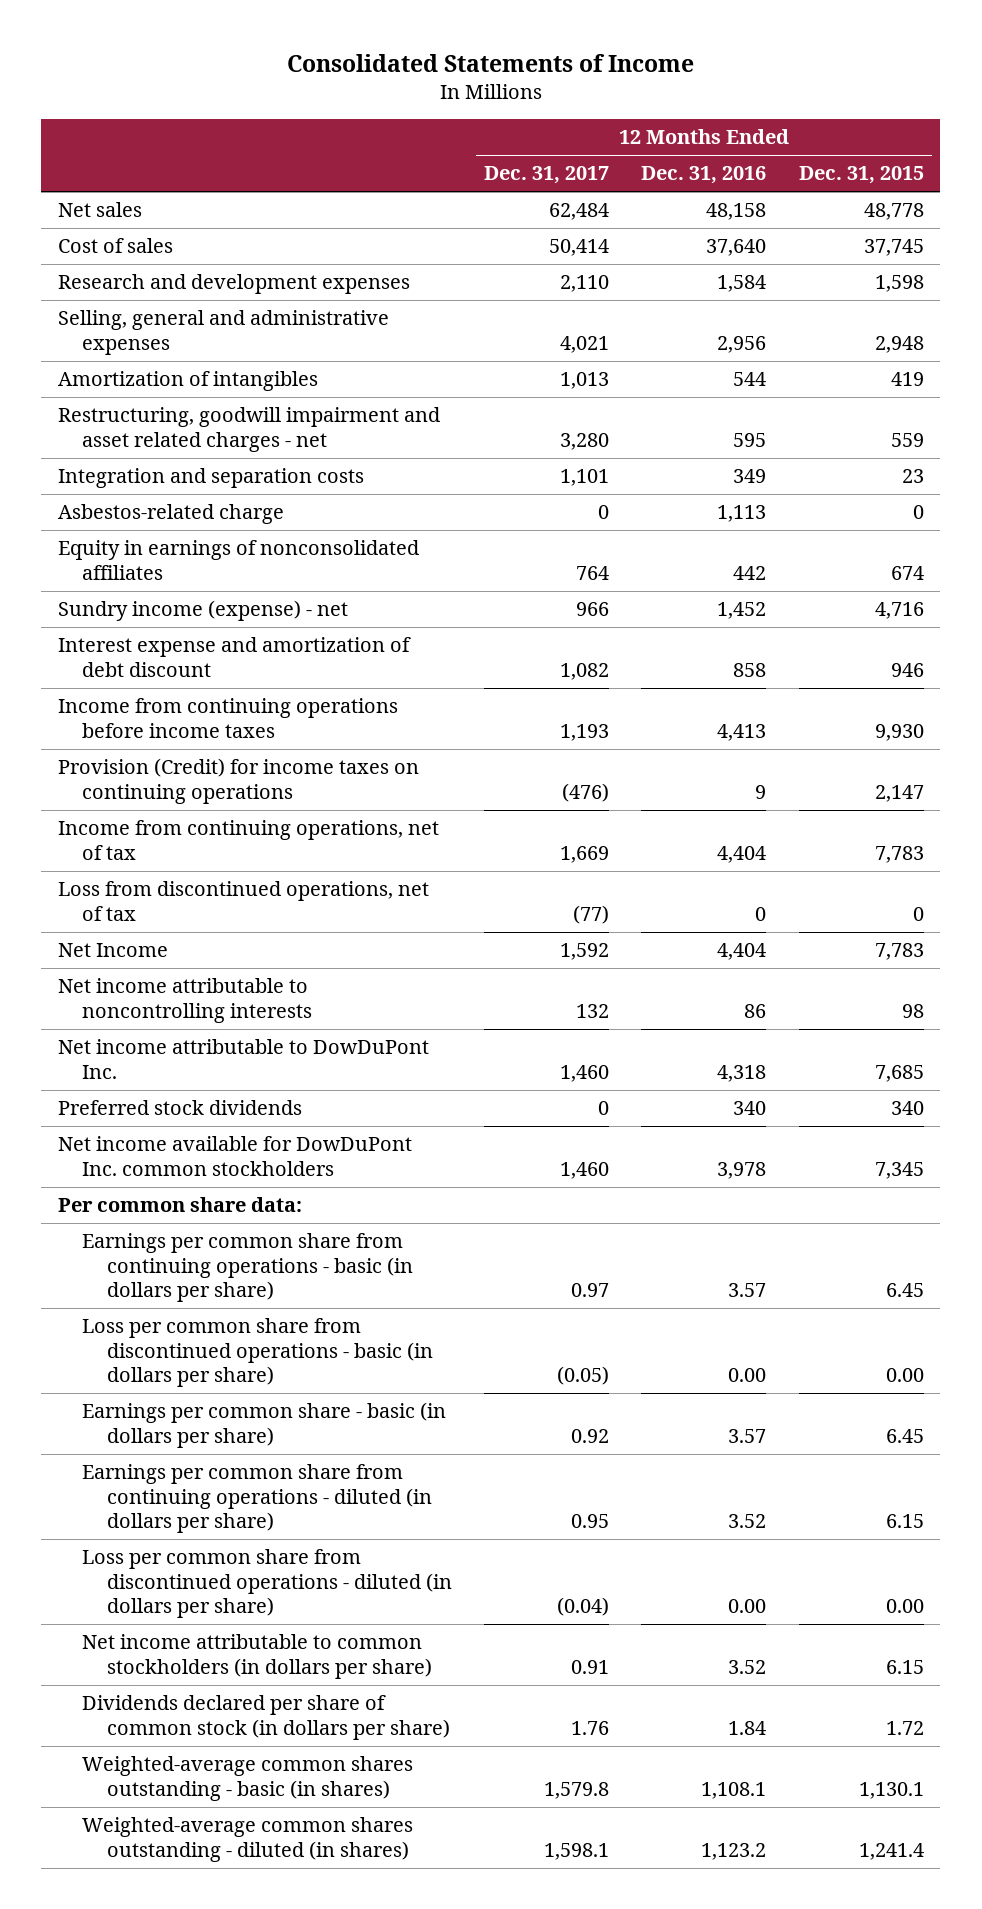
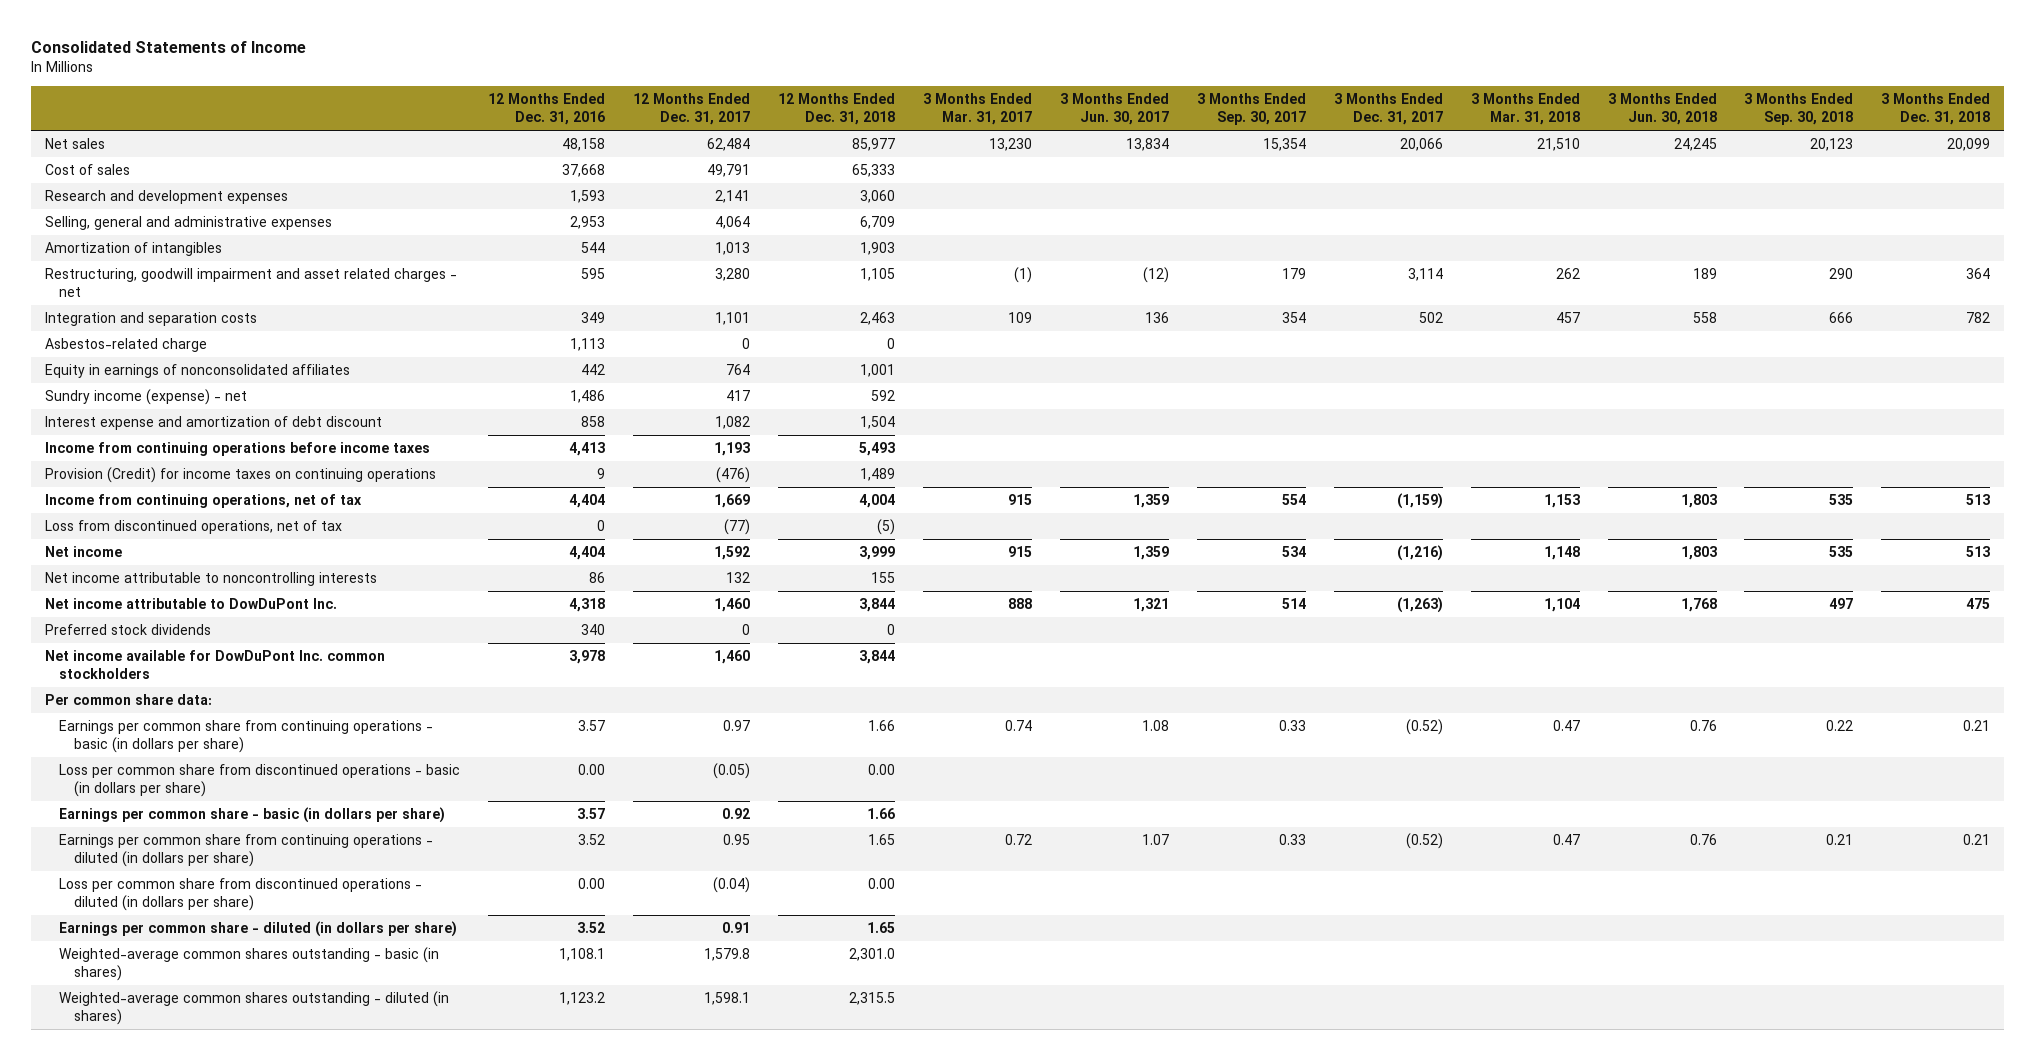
- | 12 Months Ended Dec. 31, 2017 | 12 Months Ended Dec. 31, 2016 | 12 Months Ended Dec. 31, 2015
+ | 12 Months Ended Dec. 31, 2016 | 12 Months Ended Dec. 31, 2017 | 12 Months Ended Dec. 31, 2018 | 3 Months Ended Mar. 31, 2017 | 3 Months Ended Jun. 30, 2017 | 3 Months Ended Sep. 30, 2017 | 3 Months Ended Dec. 31, 2017 | 3 Months Ended Mar. 31, 2018 | 3 Months Ended Jun. 30, 2018 | 3 Months Ended Sep. 30, 2018 | 3 Months Ended Dec. 31, 2018
- Cost of sales | 50,414 | 37,640 | 37,745
- Research and development expenses | 2,110 | 1,584 | 1,598
- Selling, general and administrative expenses | 4,021 | 2,956 | 2,948
+ Cost of sales | 37,668 | 49,791 | 65,333 | | | | | | | |
+ Research and development expenses | 1,593 | 2,141 | 3,060 | | | | | | | |
+ Selling, general and administrative expenses | 2,953 | 4,064 | 6,709 | | | | | | | |
- Sundry income (expense) - net | 966 | 1,452 | 4,716
+ Sundry income (expense) - net | 1,486 | 417 | 592 | | | | | | | |
- Net Income | 1,592 | 4,404 | 7,783
+ Net income | 4,404 | 1,592 | 3,999 | 915 | 1,359 | 534 | (1,216) | 1,148 | 1,803 | 535 | 513
- Net income attributable to common stockholders (in dollars per share) | 0.91 | 3.52 | 6.15
- Dividends declared per share of common stock (in dollars per share) | 1.76 | 1.84 | 1.72
+ Earnings per common share - diluted (in dollars per share) | 3.52 | 0.91 | 1.65 | | | | | | | |

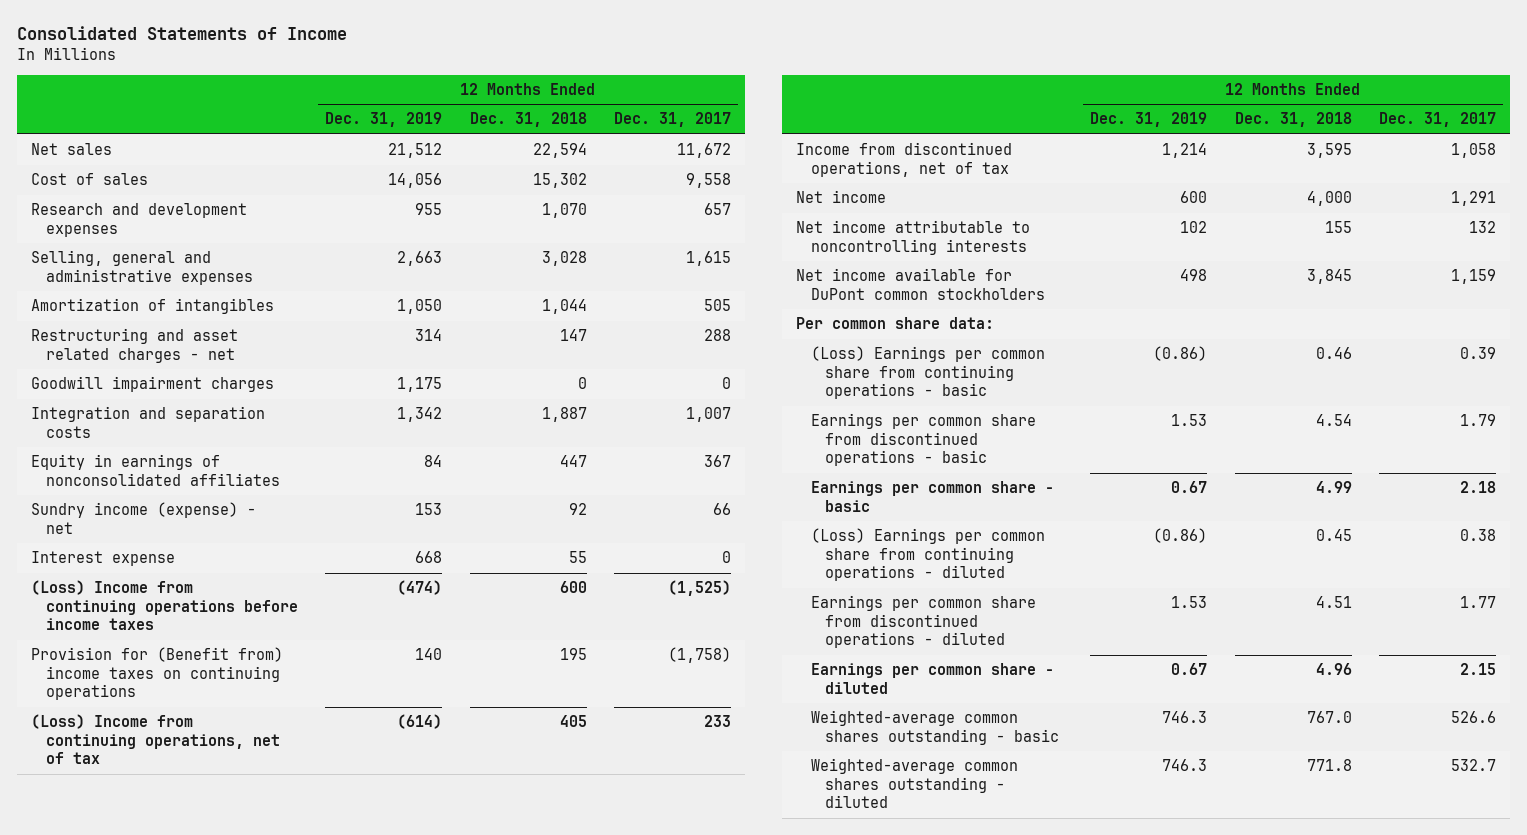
- | 12 Months Ended Dec. 31, 2016 | 12 Months Ended Dec. 31, 2017 | 12 Months Ended Dec. 31, 2018 | 3 Months Ended Mar. 31, 2017 | 3 Months Ended Jun. 30, 2017 | 3 Months Ended Sep. 30, 2017 | 3 Months Ended Dec. 31, 2017 | 3 Months Ended Mar. 31, 2018 | 3 Months Ended Jun. 30, 2018 | 3 Months Ended Sep. 30, 2018 | 3 Months Ended Dec. 31, 2018
+ | 12 Months Ended Dec. 31, 2019 | 12 Months Ended Dec. 31, 2018 | 12 Months Ended Dec. 31, 2017
- Net sales | 48,158 | 62,484 | 85,977 | 13,230 | 13,834 | 15,354 | 20,066 | 21,510 | 24,245 | 20,123 | 20,099
- Cost of sales | 37,668 | 49,791 | 65,333 | | | | | | | |
- Research and development expenses | 1,593 | 2,141 | 3,060 | | | | | | | |
- Selling, general and administrative expenses | 2,953 | 4,064 | 6,709 | | | | | | | |
- Amortization of intangibles | 544 | 1,013 | 1,903 | | | | | | | |
- Restructuring, goodwill impairment and asset related charges - net | 595 | 3,280 | 1,105 | (1) | (12) | 179 | 3,114 | 262 | 189 | 290 | 364
- Integration and separation costs | 349 | 1,101 | 2,463 | 109 | 136 | 354 | 502 | 457 | 558 | 666 | 782
- Asbestos-related charge | 1,113 | 0 | 0 | | | | | | | |
- Equity in earnings of nonconsolidated affiliates | 442 | 764 | 1,001 | | | | | | | |
- Sundry income (expense) - net | 1,486 | 417 | 592 | | | | | | | |
- Interest expense and amortization of debt discount | 858 | 1,082 | 1,504 | | | | | | | |
- Income from continuing operations before income taxes | 4,413 | 1,193 | 5,493 | | | | | | | |
- Provision (Credit) for income taxes on continuing operations | 9 | (476) | 1,489 | | | | | | | |
- Income from continuing operations, net of tax | 4,404 | 1,669 | 4,004 | 915 | 1,359 | 554 | (1,159) | 1,153 | 1,803 | 535 | 513
- Loss from discontinued operations, net of tax | 0 | (77) | (5) | | | | | | | |
- Net income | 4,404 | 1,592 | 3,999 | 915 | 1,359 | 534 | (1,216) | 1,148 | 1,803 | 535 | 513
+ Net sales | 21,512 | 22,594 | 11,672
+ Cost of sales | 14,056 | 15,302 | 9,558
+ Research and development expenses | 955 | 1,070 | 657
+ Selling, general and administrative expenses | 2,663 | 3,028 | 1,615
+ Amortization of intangibles | 1,050 | 1,044 | 505
+ Restructuring and asset related charges - net | 314 | 147 | 288
+ Goodwill impairment charges | 1,175 | 0 | 0
+ Integration and separation costs | 1,342 | 1,887 | 1,007
+ Equity in earnings of nonconsolidated affiliates | 84 | 447 | 367
+ Sundry income (expense) - net | 153 | 92 | 66
+ Interest expense | 668 | 55 | 0
+ (Loss) Income from continuing operations before income taxes | (474) | 600 | (1,525)
+ Provision for (Benefit from) income taxes on continuing operations | 140 | 195 | (1,758)
+ (Loss) Income from continuing operations, net of tax | (614) | 405 | 233
+ Income from discontinued operations, net of tax | 1,214 | 3,595 | 1,058
+ Net income | 600 | 4,000 | 1,291
- Net income attributable to DowDuPont Inc. | 4,318 | 1,460 | 3,844 | 888 | 1,321 | 514 | (1,263) | 1,104 | 1,768 | 497 | 475
- Preferred stock dividends | 340 | 0 | 0 | | | | | | | |
- Net income available for DowDuPont Inc. common stockholders | 3,978 | 1,460 | 3,844 | | | | | | | |
+ Net income available for DuPont common stockholders | 498 | 3,845 | 1,159
- Earnings per common share from continuing operations - basic (in dollars per share) | 3.57 | 0.97 | 1.66 | 0.74 | 1.08 | 0.33 | (0.52) | 0.47 | 0.76 | 0.22 | 0.21
- Loss per common share from discontinued operations - basic (in dollars per share) | 0.00 | (0.05) | 0.00 | | | | | | | |
- Earnings per common share - basic (in dollars per share) | 3.57 | 0.92 | 1.66 | | | | | | | |
- Earnings per common share from continuing operations - diluted (in dollars per share) | 3.52 | 0.95 | 1.65 | 0.72 | 1.07 | 0.33 | (0.52) | 0.47 | 0.76 | 0.21 | 0.21
- Loss per common share from discontinued operations - diluted (in dollars per share) | 0.00 | (0.04) | 0.00 | | | | | | | |
- Earnings per common share - diluted (in dollars per share) | 3.52 | 0.91 | 1.65 | | | | | | | |
- Weighted-average common shares outstanding - basic (in shares) | 1,108.1 | 1,579.8 | 2,301.0 | | | | | | | |
- Weighted-average common shares outstanding - diluted (in shares) | 1,123.2 | 1,598.1 | 2,315.5 | | | | | | | |
+ (Loss) Earnings per common share from continuing operations - basic | (0.86) | 0.46 | 0.39
+ Earnings per common share from discontinued operations - basic | 1.53 | 4.54 | 1.79
+ Earnings per common share - basic | 0.67 | 4.99 | 2.18
+ (Loss) Earnings per common share from continuing operations - diluted | (0.86) | 0.45 | 0.38
+ Earnings per common share from discontinued operations - diluted | 1.53 | 4.51 | 1.77
+ Earnings per common share - diluted | 0.67 | 4.96 | 2.15
+ Weighted-average common shares outstanding - basic | 746.3 | 767.0 | 526.6
+ Weighted-average common shares outstanding - diluted | 746.3 | 771.8 | 532.7

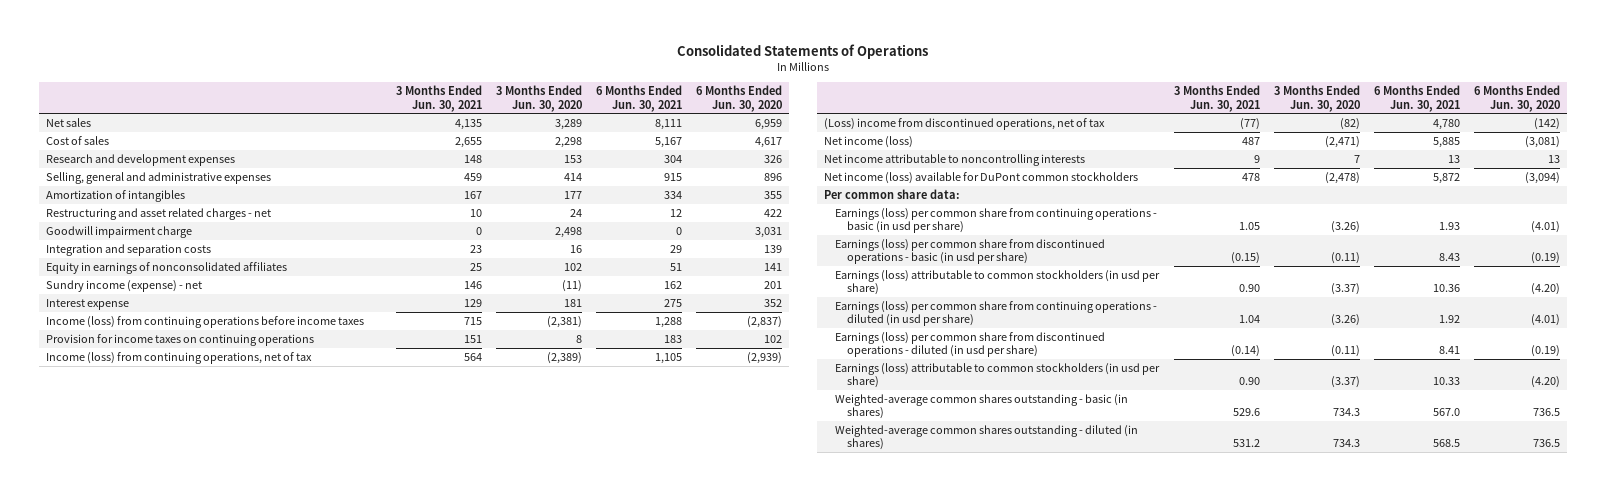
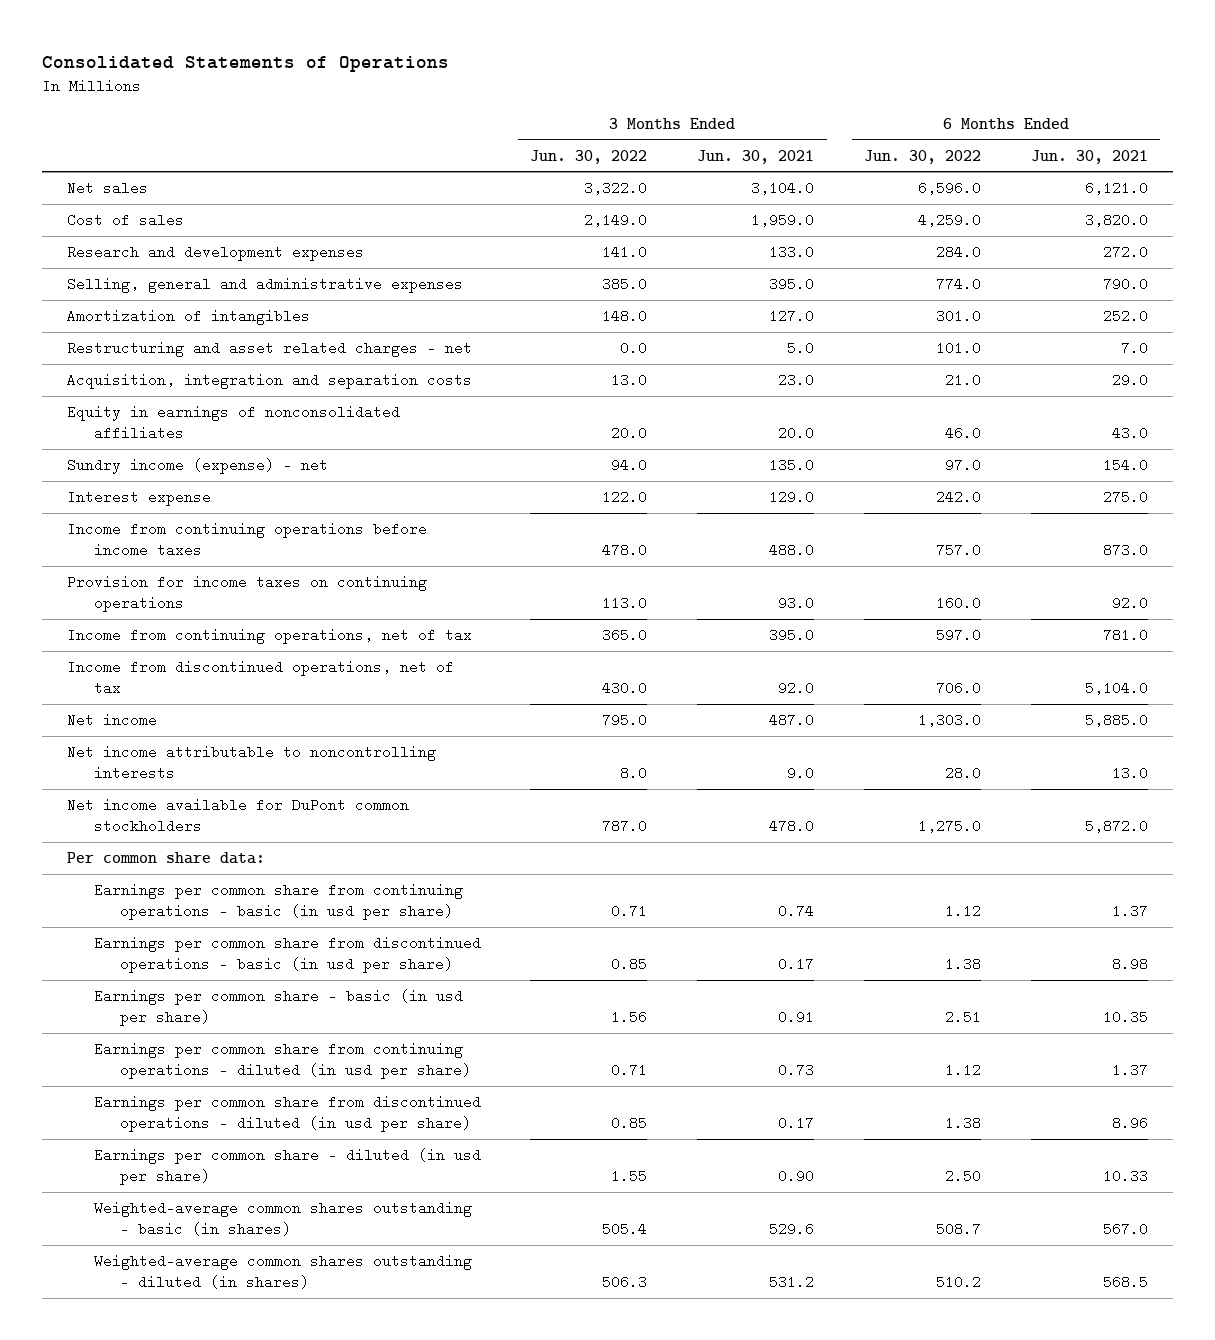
- | 3 Months Ended Jun. 30, 2021 | 3 Months Ended Jun. 30, 2020 | 6 Months Ended Jun. 30, 2021 | 6 Months Ended Jun. 30, 2020
+ | 3 Months Ended Jun. 30, 2022 | 3 Months Ended Jun. 30, 2021 | 6 Months Ended Jun. 30, 2022 | 6 Months Ended Jun. 30, 2021
- Net sales | 4,135 | 3,289 | 8,111 | 6,959
- Cost of sales | 2,655 | 2,298 | 5,167 | 4,617
- Research and development expenses | 148 | 153 | 304 | 326
- Selling, general and administrative expenses | 459 | 414 | 915 | 896
- Amortization of intangibles | 167 | 177 | 334 | 355
- Restructuring and asset related charges - net | 10 | 24 | 12 | 422
- Goodwill impairment charge | 0 | 2,498 | 0 | 3,031
- Integration and separation costs | 23 | 16 | 29 | 139
- Equity in earnings of nonconsolidated affiliates | 25 | 102 | 51 | 141
- Sundry income (expense) - net | 146 | (11) | 162 | 201
- Interest expense | 129 | 181 | 275 | 352
- Income (loss) from continuing operations before income taxes | 715 | (2,381) | 1,288 | (2,837)
- Provision for income taxes on continuing operations | 151 | 8 | 183 | 102
- Income (loss) from continuing operations, net of tax | 564 | (2,389) | 1,105 | (2,939)
- (Loss) income from discontinued operations, net of tax | (77) | (82) | 4,780 | (142)
- Net income (loss) | 487 | (2,471) | 5,885 | (3,081)
- Net income attributable to noncontrolling interests | 9 | 7 | 13 | 13
- Net income (loss) available for DuPont common stockholders | 478 | (2,478) | 5,872 | (3,094)
+ Net sales | 3,322.0 | 3,104.0 | 6,596.0 | 6,121.0
+ Cost of sales | 2,149.0 | 1,959.0 | 4,259.0 | 3,820.0
+ Research and development expenses | 141.0 | 133.0 | 284.0 | 272.0
+ Selling, general and administrative expenses | 385.0 | 395.0 | 774.0 | 790.0
+ Amortization of intangibles | 148.0 | 127.0 | 301.0 | 252.0
+ Restructuring and asset related charges - net | 0.0 | 5.0 | 101.0 | 7.0
+ Acquisition, integration and separation costs | 13.0 | 23.0 | 21.0 | 29.0
+ Equity in earnings of nonconsolidated affiliates | 20.0 | 20.0 | 46.0 | 43.0
+ Sundry income (expense) - net | 94.0 | 135.0 | 97.0 | 154.0
+ Interest expense | 122.0 | 129.0 | 242.0 | 275.0
+ Income from continuing operations before income taxes | 478.0 | 488.0 | 757.0 | 873.0
+ Provision for income taxes on continuing operations | 113.0 | 93.0 | 160.0 | 92.0
+ Income from continuing operations, net of tax | 365.0 | 395.0 | 597.0 | 781.0
+ Income from discontinued operations, net of tax | 430.0 | 92.0 | 706.0 | 5,104.0
+ Net income | 795.0 | 487.0 | 1,303.0 | 5,885.0
+ Net income attributable to noncontrolling interests | 8.0 | 9.0 | 28.0 | 13.0
+ Net income available for DuPont common stockholders | 787.0 | 478.0 | 1,275.0 | 5,872.0
- Earnings (loss) per common share from continuing operations - basic (in usd per share) | 1.05 | (3.26) | 1.93 | (4.01)
- Earnings (loss) per common share from discontinued operations - basic (in usd per share) | (0.15) | (0.11) | 8.43 | (0.19)
- Earnings (loss) attributable to common stockholders (in usd per share) | 0.90 | (3.37) | 10.36 | (4.20)
- Earnings (loss) per common share from continuing operations - diluted (in usd per share) | 1.04 | (3.26) | 1.92 | (4.01)
- Earnings (loss) per common share from discontinued operations - diluted (in usd per share) | (0.14) | (0.11) | 8.41 | (0.19)
- Earnings (loss) attributable to common stockholders (in usd per share) | 0.90 | (3.37) | 10.33 | (4.20)
+ Earnings per common share from continuing operations - basic (in usd per share) | 0.71 | 0.74 | 1.12 | 1.37
+ Earnings per common share from discontinued operations - basic (in usd per share) | 0.85 | 0.17 | 1.38 | 8.98
+ Earnings per common share - basic (in usd per share) | 1.56 | 0.91 | 2.51 | 10.35
+ Earnings per common share from continuing operations - diluted (in usd per share) | 0.71 | 0.73 | 1.12 | 1.37
+ Earnings per common share from discontinued operations - diluted (in usd per share) | 0.85 | 0.17 | 1.38 | 8.96
+ Earnings per common share - diluted (in usd per share) | 1.55 | 0.90 | 2.50 | 10.33

